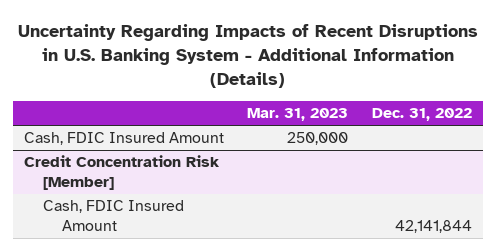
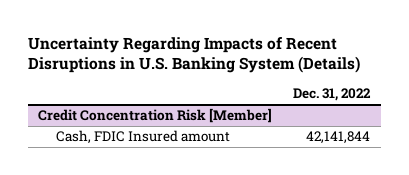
- Uncertainty Regarding Impacts of Recent Disruptions in U.S. Banking System - Additional Information (Details)
+ Uncertainty Regarding Impacts of Recent Disruptions in U.S. Banking System (Details)
- | Mar. 31, 2023 | Dec. 31, 2022
+ | Dec. 31, 2022
- Cash, FDIC Insured Amount | 250,000 |
@ Credit Concentration Risk [Member]
- Cash, FDIC Insured Amount | | 42,141,844
+ Cash, FDIC Insured amount | 42,141,844

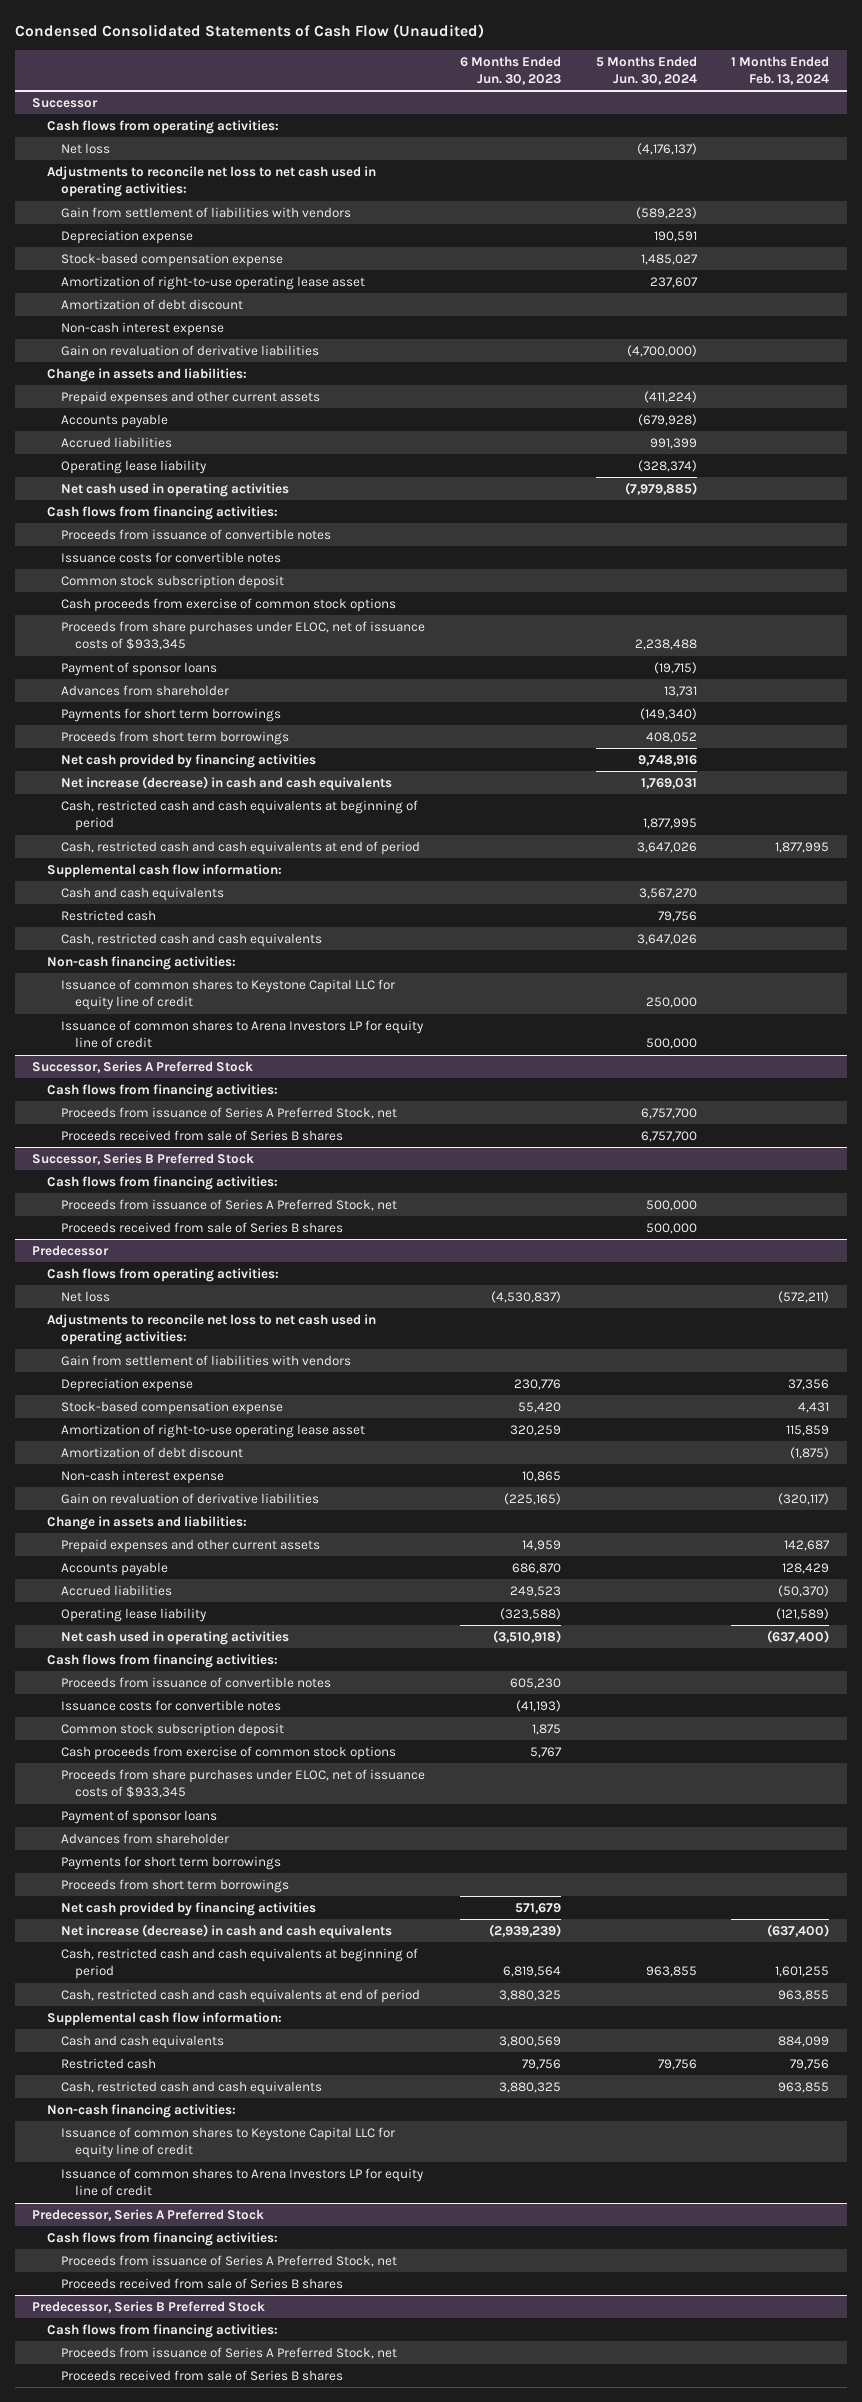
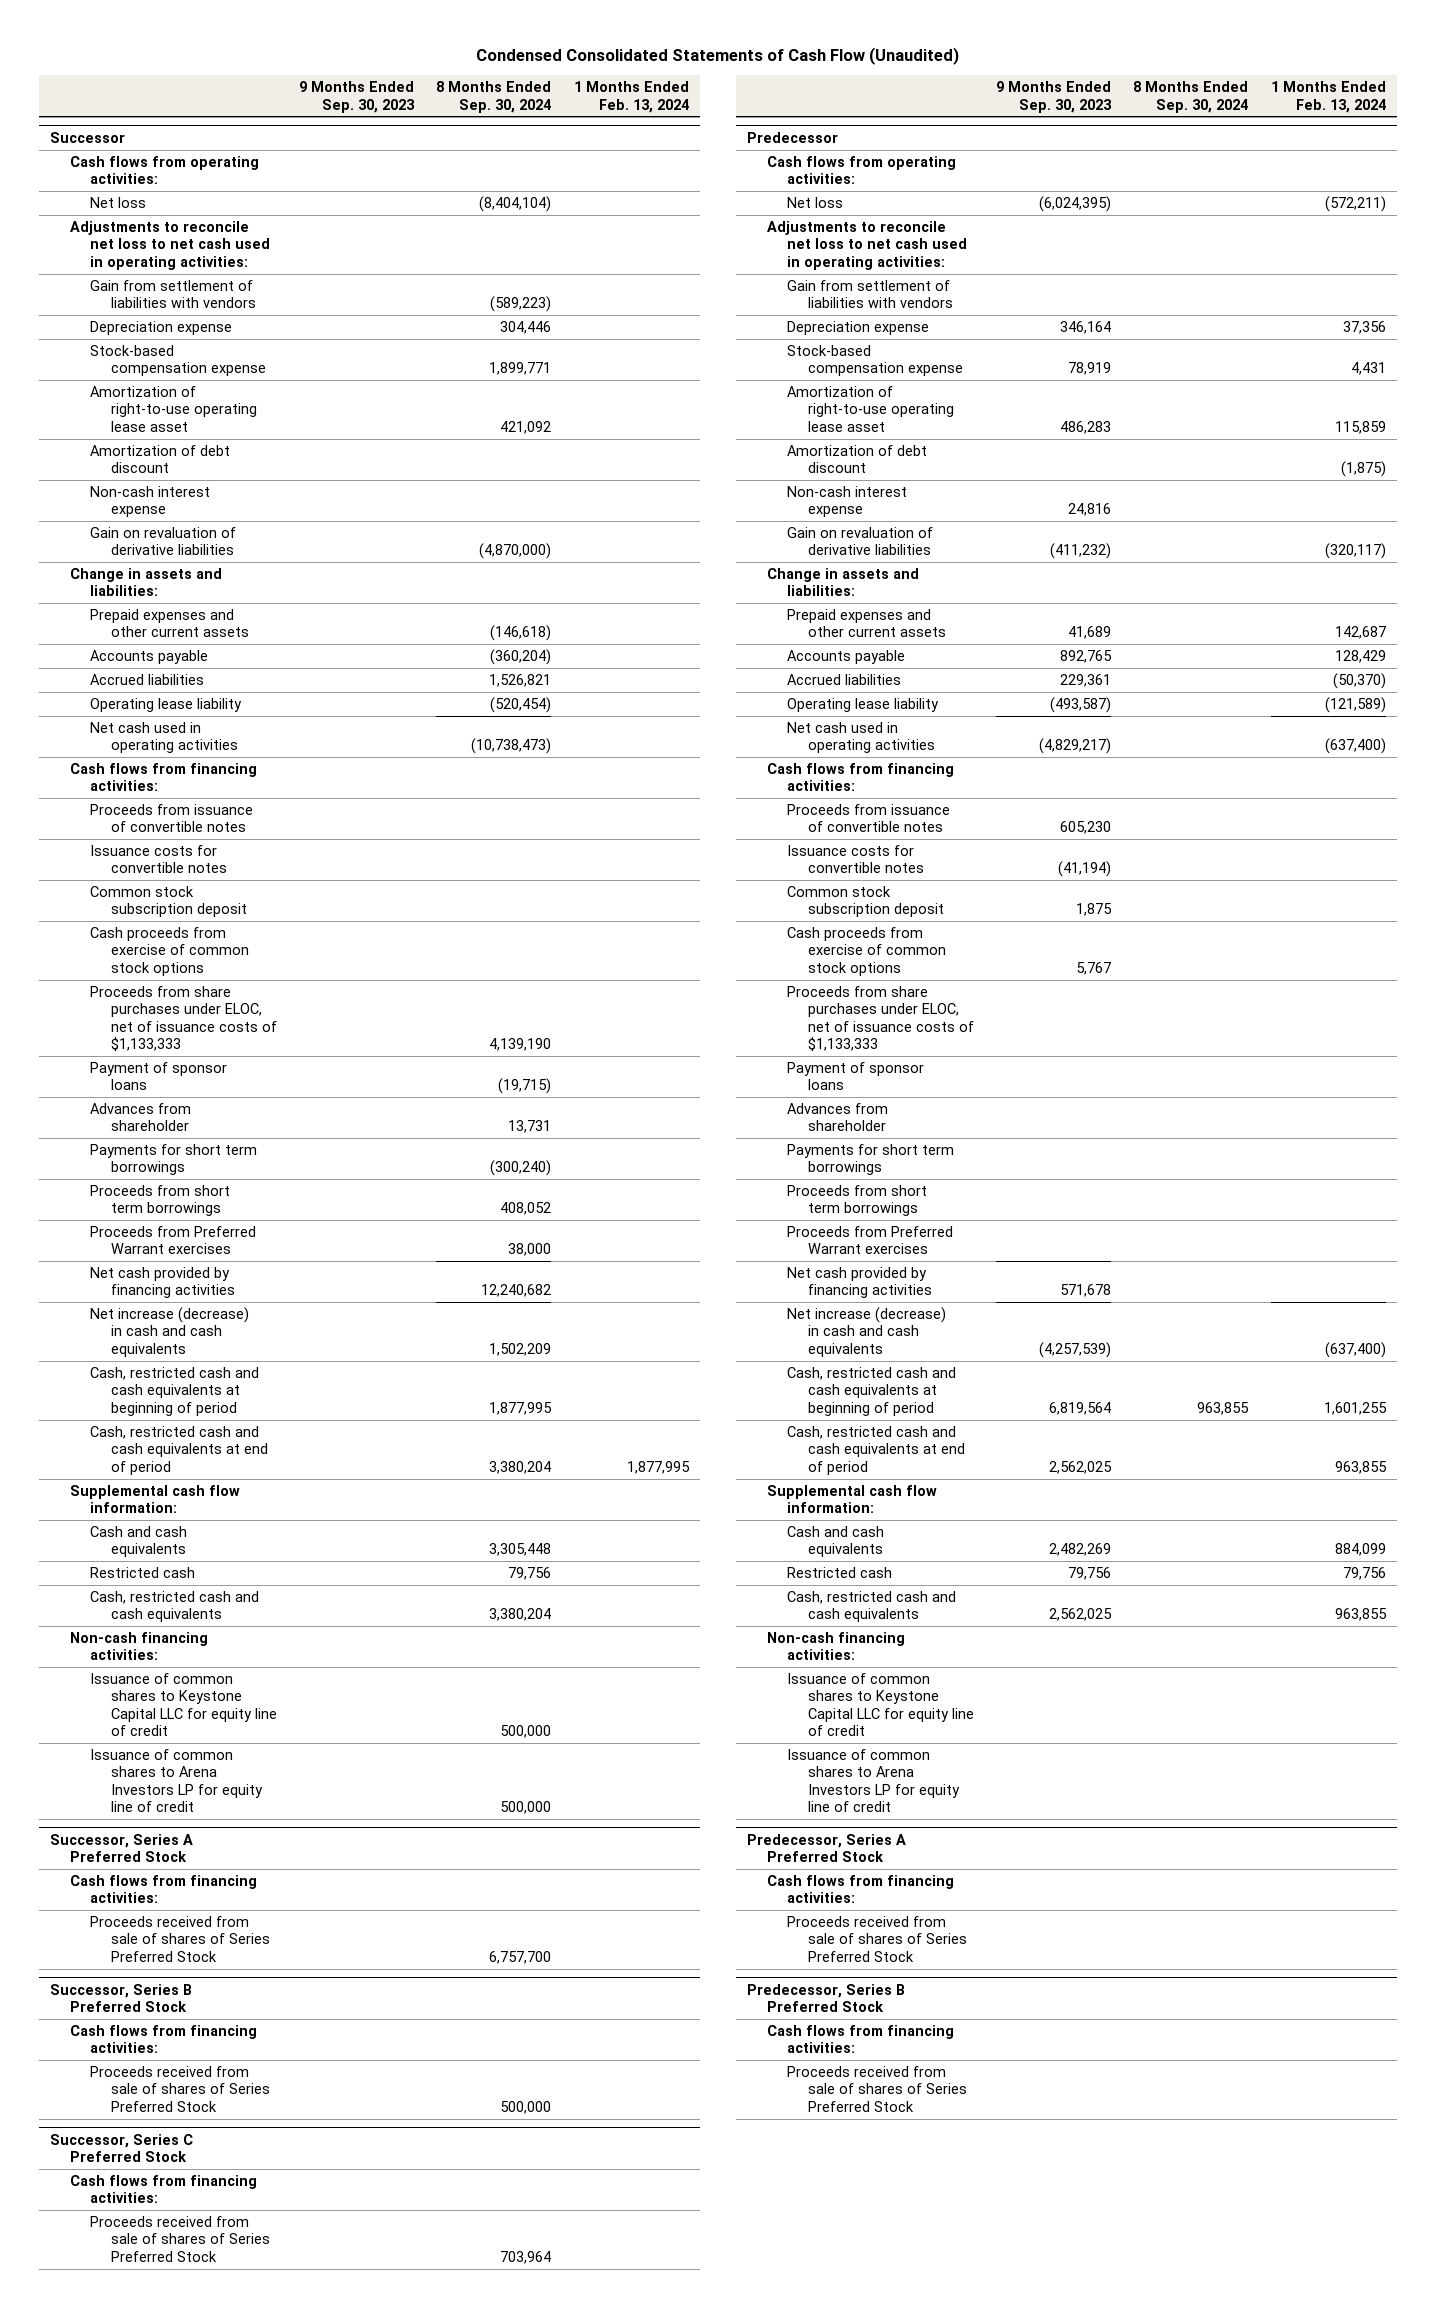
- | 6 Months Ended Jun. 30, 2023 | 5 Months Ended Jun. 30, 2024 | 1 Months Ended Feb. 13, 2024
+ | 9 Months Ended Sep. 30, 2023 | 8 Months Ended Sep. 30, 2024 | 1 Months Ended Feb. 13, 2024
@ Successor
- Proceeds from share purchases under ELOC, net of issuance costs of $933,345 | | 2,238,488 |
+ Proceeds from share purchases under ELOC, net of issuance costs of $1,133,333 | | 4,139,190 |
+ Proceeds from Preferred Warrant exercises | | 38,000 |
@ Successor, Series A Preferred Stock
- Proceeds from issuance of Series A Preferred Stock, net | | 6,757,700 |
- Proceeds received from sale of Series B shares | | 6,757,700 |
+ Proceeds received from sale of shares of Series Preferred Stock | | 6,757,700 |
@ Successor, Series B Preferred Stock
- Proceeds from issuance of Series A Preferred Stock, net | | 500,000 |
- Proceeds received from sale of Series B shares | | 500,000 |
+ Proceeds received from sale of shares of Series Preferred Stock | | 500,000 |
+ Successor, Series C Preferred Stock
+ Cash flows from financing activities:
+ Proceeds received from sale of shares of Series Preferred Stock | | 703,964 |
@ Predecessor
- Proceeds from share purchases under ELOC, net of issuance costs of $933,345
+ Proceeds from share purchases under ELOC, net of issuance costs of $1,133,333
+ Proceeds from Preferred Warrant exercises
@ Predecessor, Series A Preferred Stock
- Proceeds from issuance of Series A Preferred Stock, net
- Proceeds received from sale of Series B shares
+ Proceeds received from sale of shares of Series Preferred Stock
@ Predecessor, Series B Preferred Stock
- Proceeds from issuance of Series A Preferred Stock, net
- Proceeds received from sale of Series B shares
+ Proceeds received from sale of shares of Series Preferred Stock

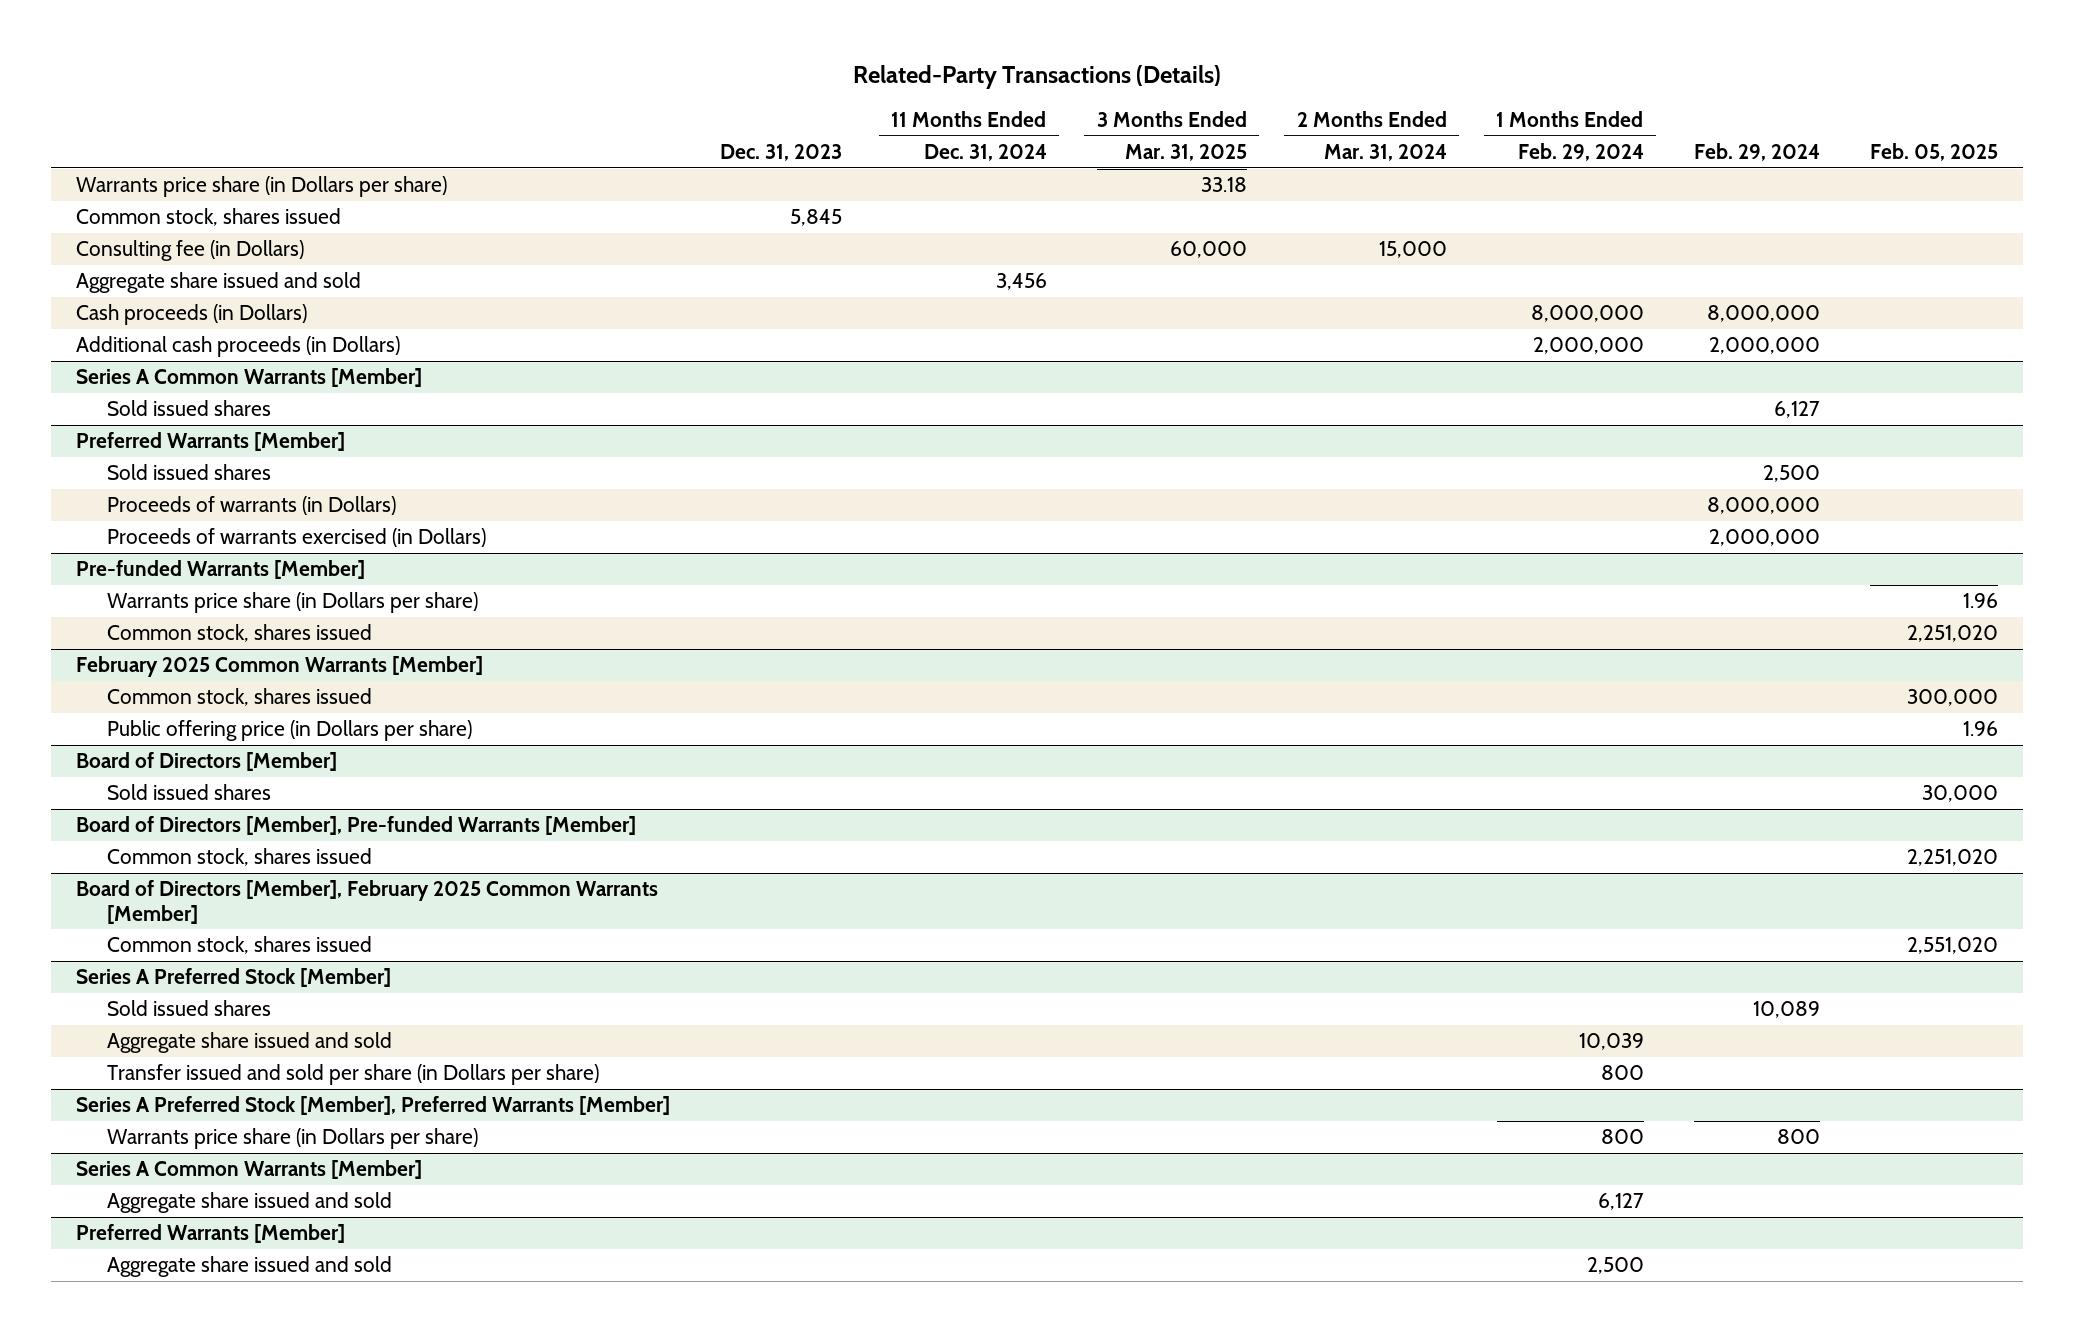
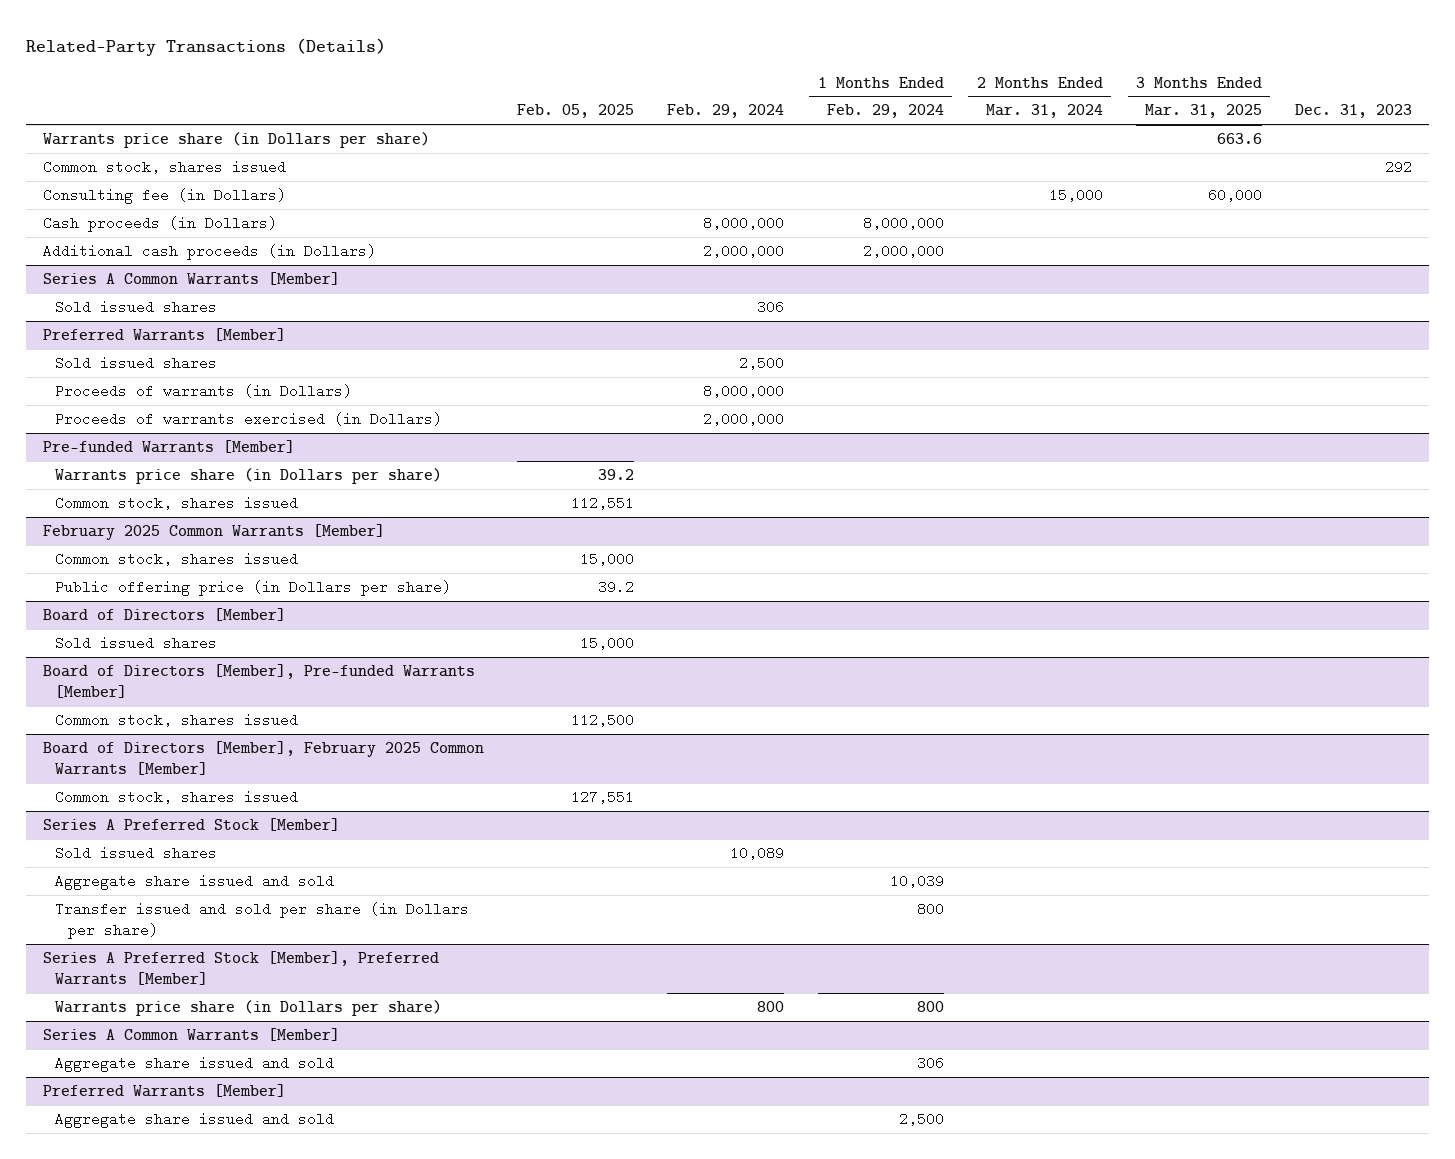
- | Dec. 31, 2023 | 11 Months Ended Dec. 31, 2024 | 3 Months Ended Mar. 31, 2025 | 2 Months Ended Mar. 31, 2024 | 1 Months Ended Feb. 29, 2024 | Feb. 29, 2024 | Feb. 05, 2025
+ | Feb. 05, 2025 | Feb. 29, 2024 | 1 Months Ended Feb. 29, 2024 | 2 Months Ended Mar. 31, 2024 | 3 Months Ended Mar. 31, 2025 | Dec. 31, 2023
- Warrants price share (in Dollars per share) | | | 33.18 | | | |
- Common stock, shares issued | 5,845 | | | | | |
+ Warrants price share (in Dollars per share) | | | | | 663.6 |
+ Common stock, shares issued | | | | | | 292
- Aggregate share issued and sold | | 3,456 | | | | |
@ Series A Common Warrants [Member]
- Sold issued shares | | | | | | 6,127 |
+ Sold issued shares | | 306 | | | |
@ Pre-funded Warrants [Member]
- Warrants price share (in Dollars per share) | | | | | | | 1.96
- Common stock, shares issued | | | | | | | 2,251,020
+ Warrants price share (in Dollars per share) | 39.2 | | | | |
+ Common stock, shares issued | 112,551 | | | | |
@ February 2025 Common Warrants [Member]
- Common stock, shares issued | | | | | | | 300,000
- Public offering price (in Dollars per share) | | | | | | | 1.96
+ Common stock, shares issued | 15,000 | | | | |
+ Public offering price (in Dollars per share) | 39.2 | | | | |
@ Board of Directors [Member]
- Sold issued shares | | | | | | | 30,000
+ Sold issued shares | 15,000 | | | | |
@ Board of Directors [Member], Pre-funded Warrants [Member]
- Common stock, shares issued | | | | | | | 2,251,020
+ Common stock, shares issued | 112,500 | | | | |
@ Board of Directors [Member], February 2025 Common Warrants [Member]
- Common stock, shares issued | | | | | | | 2,551,020
+ Common stock, shares issued | 127,551 | | | | |
@ Series A Common Warrants [Member]
- Aggregate share issued and sold | | | | | 6,127 | |
+ Aggregate share issued and sold | | | 306 | | |

